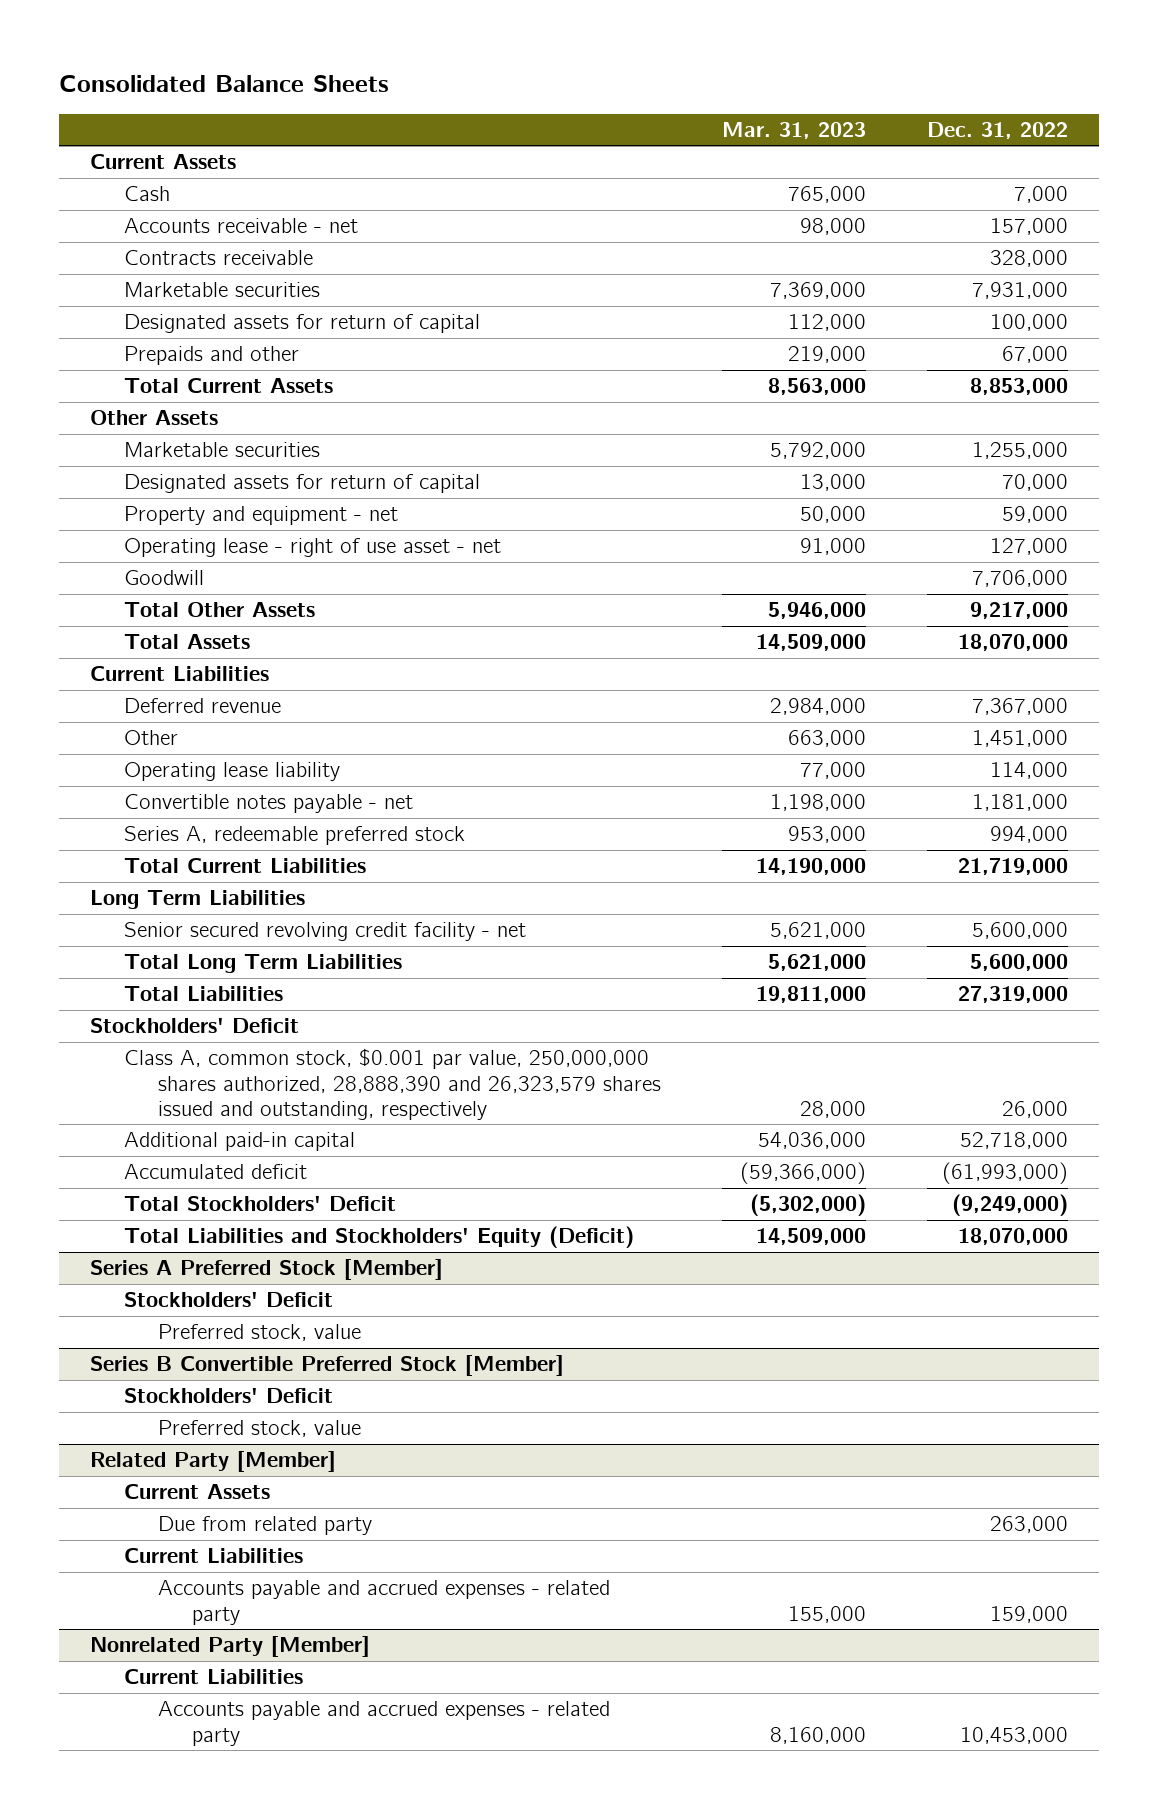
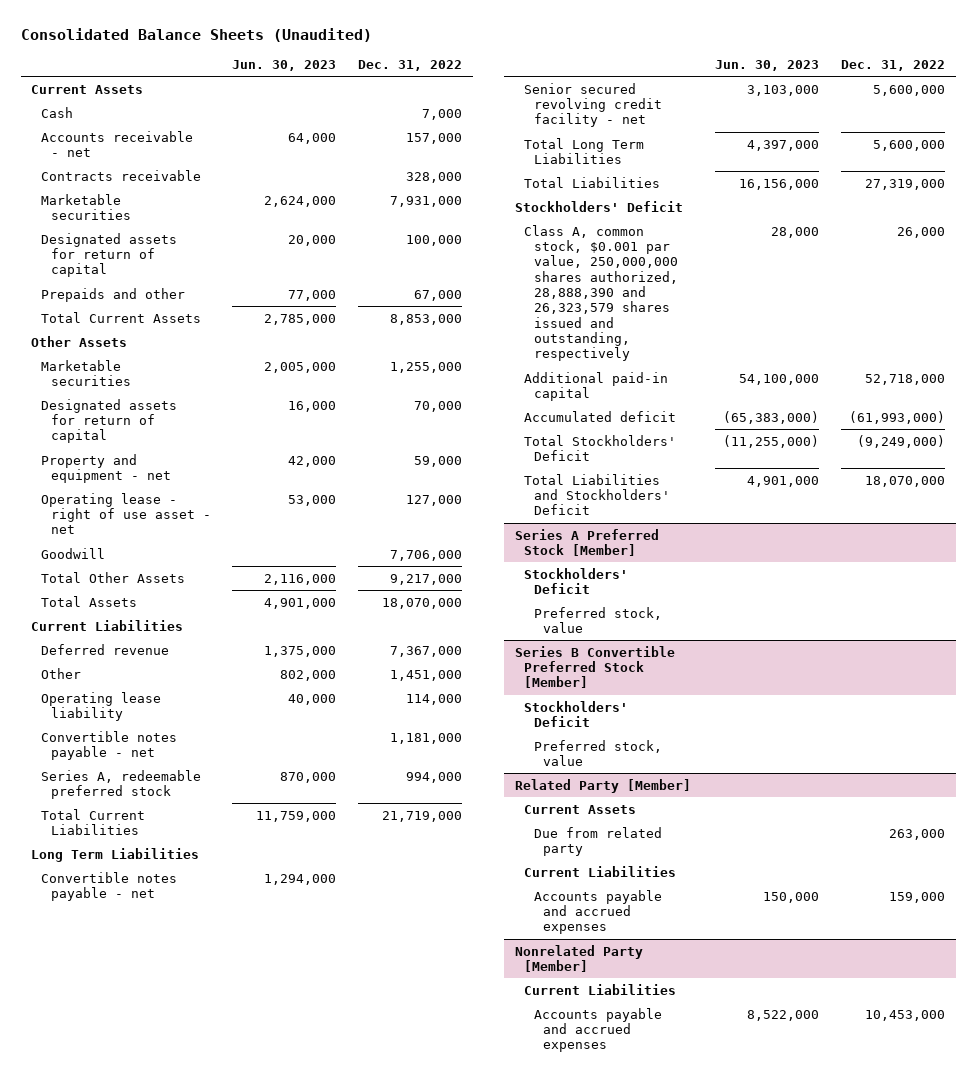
- Consolidated Balance Sheets
+ Consolidated Balance Sheets (Unaudited)
- | Mar. 31, 2023 | Dec. 31, 2022
+ | Jun. 30, 2023 | Dec. 31, 2022
+ Convertible notes payable - net | 1,294,000 |
- Total Liabilities and Stockholders' Equity (Deficit) | 14,509,000 | 18,070,000
+ Total Liabilities and Stockholders' Deficit | 4,901,000 | 18,070,000
@ Related Party [Member]
- Accounts payable and accrued expenses - related party | 155,000 | 159,000
+ Accounts payable and accrued expenses | 150,000 | 159,000
@ Nonrelated Party [Member]
- Accounts payable and accrued expenses - related party | 8,160,000 | 10,453,000
+ Accounts payable and accrued expenses | 8,522,000 | 10,453,000

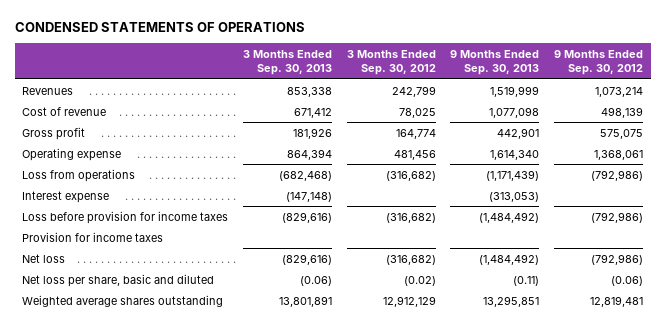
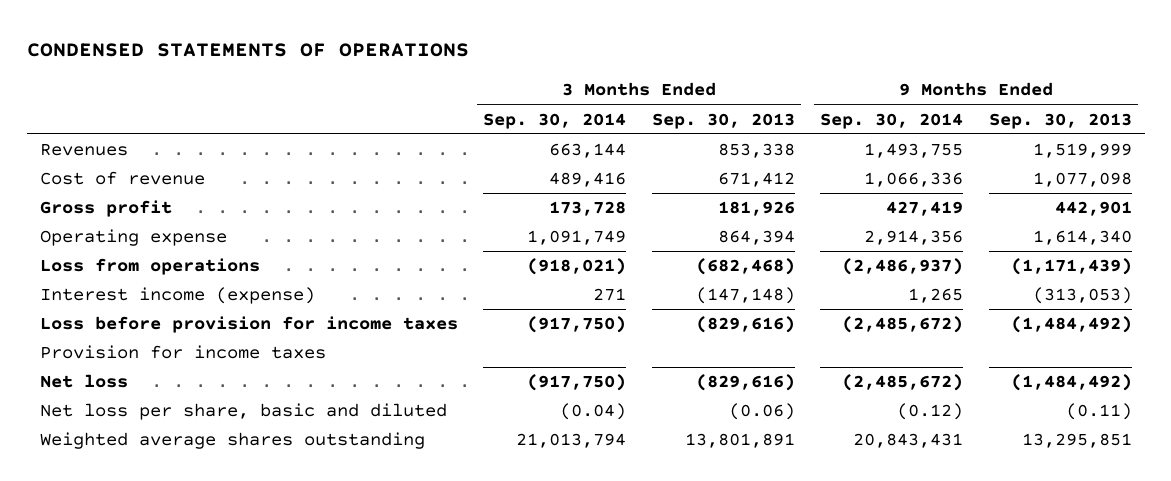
- | 3 Months Ended Sep. 30, 2013 | 3 Months Ended Sep. 30, 2012 | 9 Months Ended Sep. 30, 2013 | 9 Months Ended Sep. 30, 2012
+ | 3 Months Ended Sep. 30, 2014 | 3 Months Ended Sep. 30, 2013 | 9 Months Ended Sep. 30, 2014 | 9 Months Ended Sep. 30, 2013
- Interest expense | (147,148) | | (313,053) |
+ Interest income (expense) | 271 | (147,148) | 1,265 | (313,053)

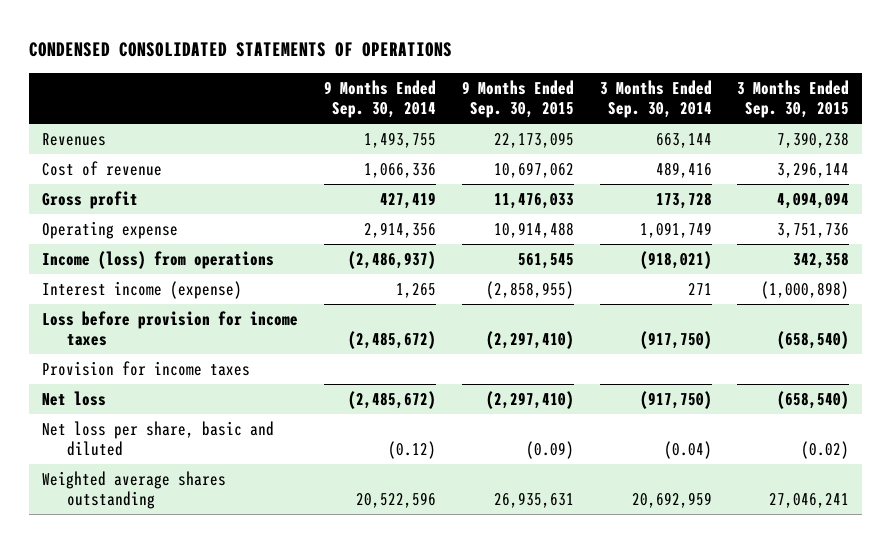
- CONDENSED STATEMENTS OF OPERATIONS
+ CONDENSED CONSOLIDATED STATEMENTS OF OPERATIONS
- | 3 Months Ended Sep. 30, 2014 | 3 Months Ended Sep. 30, 2013 | 9 Months Ended Sep. 30, 2014 | 9 Months Ended Sep. 30, 2013
+ | 9 Months Ended Sep. 30, 2014 | 9 Months Ended Sep. 30, 2015 | 3 Months Ended Sep. 30, 2014 | 3 Months Ended Sep. 30, 2015
- Loss from operations | (918,021) | (682,468) | (2,486,937) | (1,171,439)
+ Income (loss) from operations | (2,486,937) | 561,545 | (918,021) | 342,358
- Weighted average shares outstanding | 21,013,794 | 13,801,891 | 20,843,431 | 13,295,851
+ Weighted average shares outstanding | 20,522,596 | 26,935,631 | 20,692,959 | 27,046,241

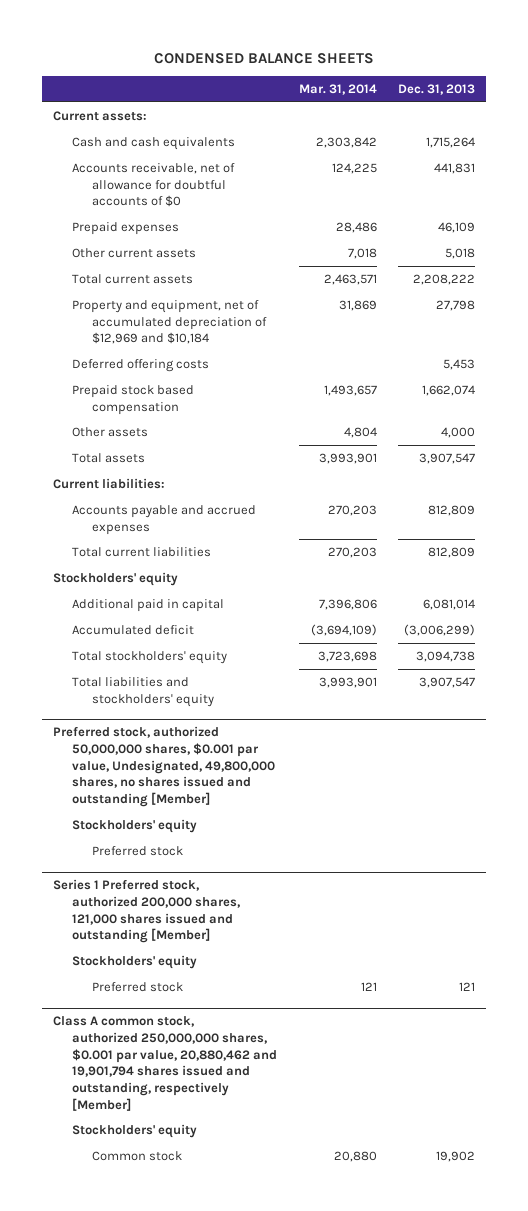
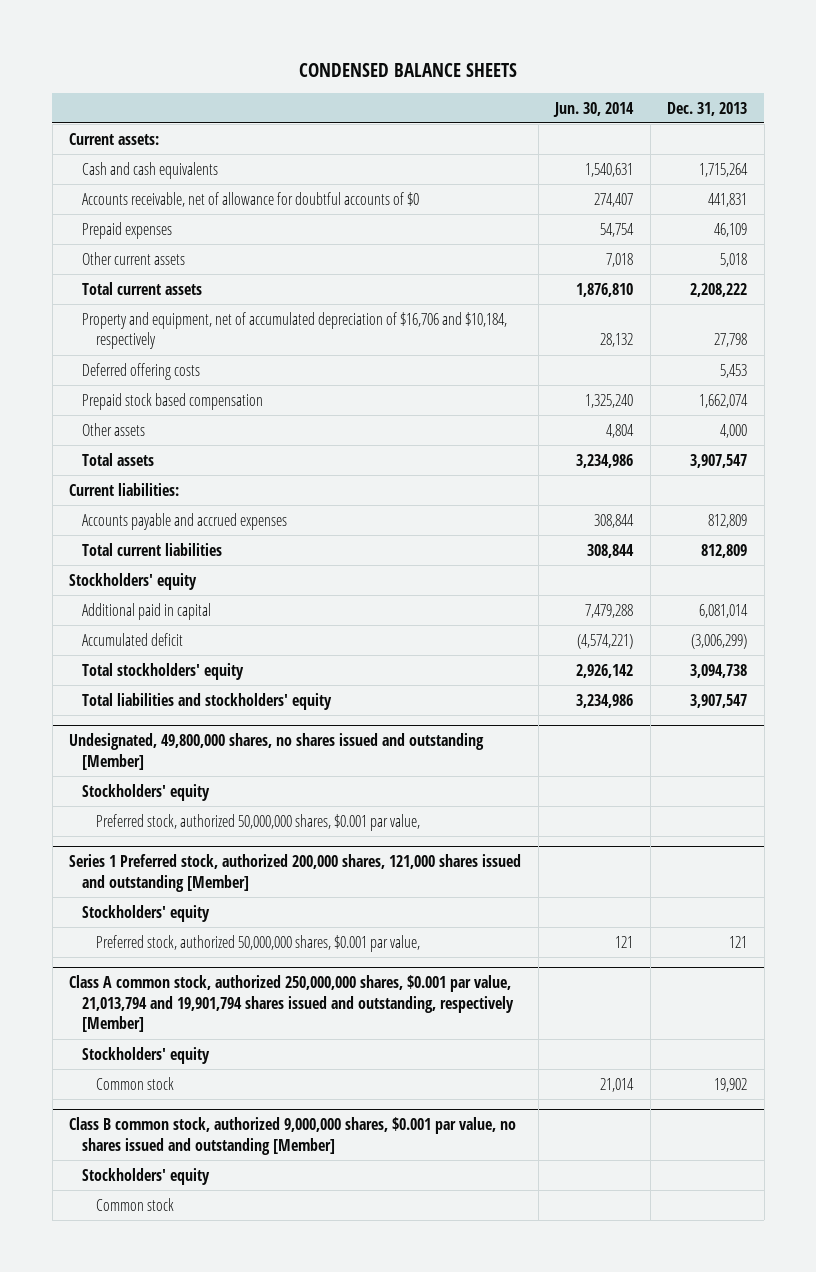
- | Mar. 31, 2014 | Dec. 31, 2013
+ | Jun. 30, 2014 | Dec. 31, 2013
- Property and equipment, net of accumulated depreciation of $12,969 and $10,184 | 31,869 | 27,798
+ Property and equipment, net of accumulated depreciation of $16,706 and $10,184, respectively | 28,132 | 27,798
- Preferred stock, authorized 50,000,000 shares, $0.001 par value, Undesignated, 49,800,000 shares, no shares issued and outstanding [Member]
+ Undesignated, 49,800,000 shares, no shares issued and outstanding [Member]
- Preferred stock
+ Preferred stock, authorized 50,000,000 shares, $0.001 par value,
@ Series 1 Preferred stock, authorized 200,000 shares, 121,000 shares issued and outstanding [Member]
- Preferred stock | 121 | 121
- Class A common stock, authorized 250,000,000 shares, $0.001 par value, 20,880,462 and 19,901,794 shares issued and outstanding, respectively [Member]
@ Series 1 Preferred stock, authorized 200,000 shares, 121,000 shares issued and outstanding [Member]
+ Preferred stock, authorized 50,000,000 shares, $0.001 par value, | 121 | 121
+ Class A common stock, authorized 250,000,000 shares, $0.001 par value, 21,013,794 and 19,901,794 shares issued and outstanding, respectively [Member]
+ Class B common stock, authorized 9,000,000 shares, $0.001 par value, no shares issued and outstanding [Member]
+ Stockholders' equity
+ Common stock

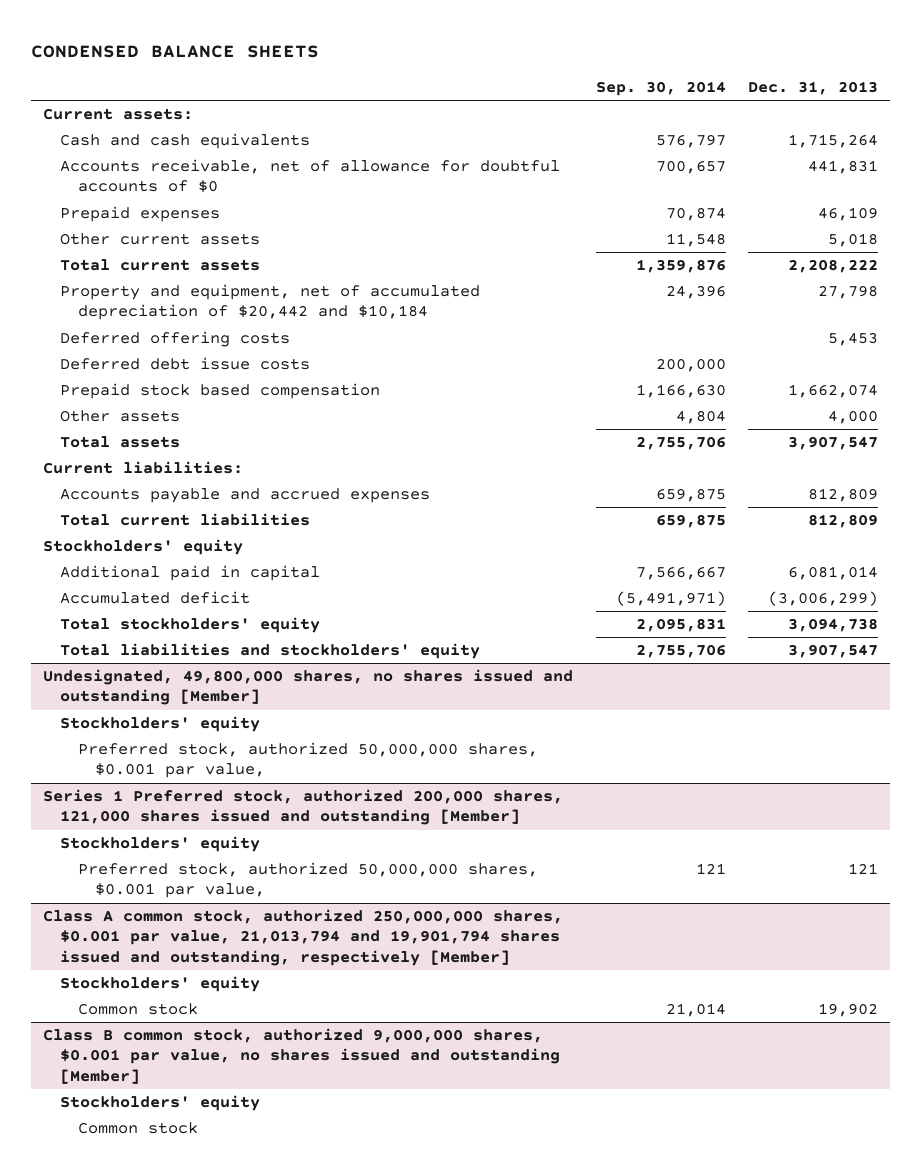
- | Jun. 30, 2014 | Dec. 31, 2013
+ | Sep. 30, 2014 | Dec. 31, 2013
- Property and equipment, net of accumulated depreciation of $16,706 and $10,184, respectively | 28,132 | 27,798
+ Property and equipment, net of accumulated depreciation of $20,442 and $10,184 | 24,396 | 27,798
+ Deferred debt issue costs | 200,000 |

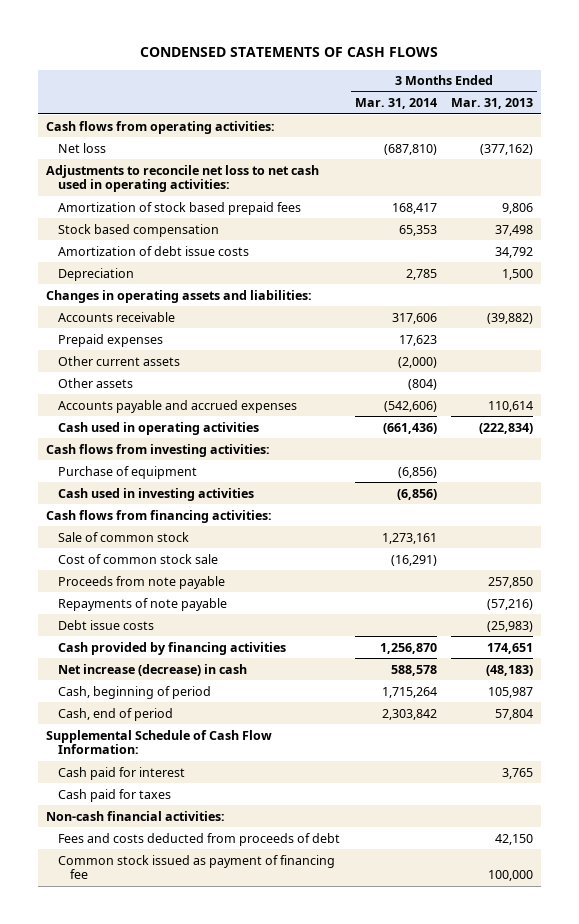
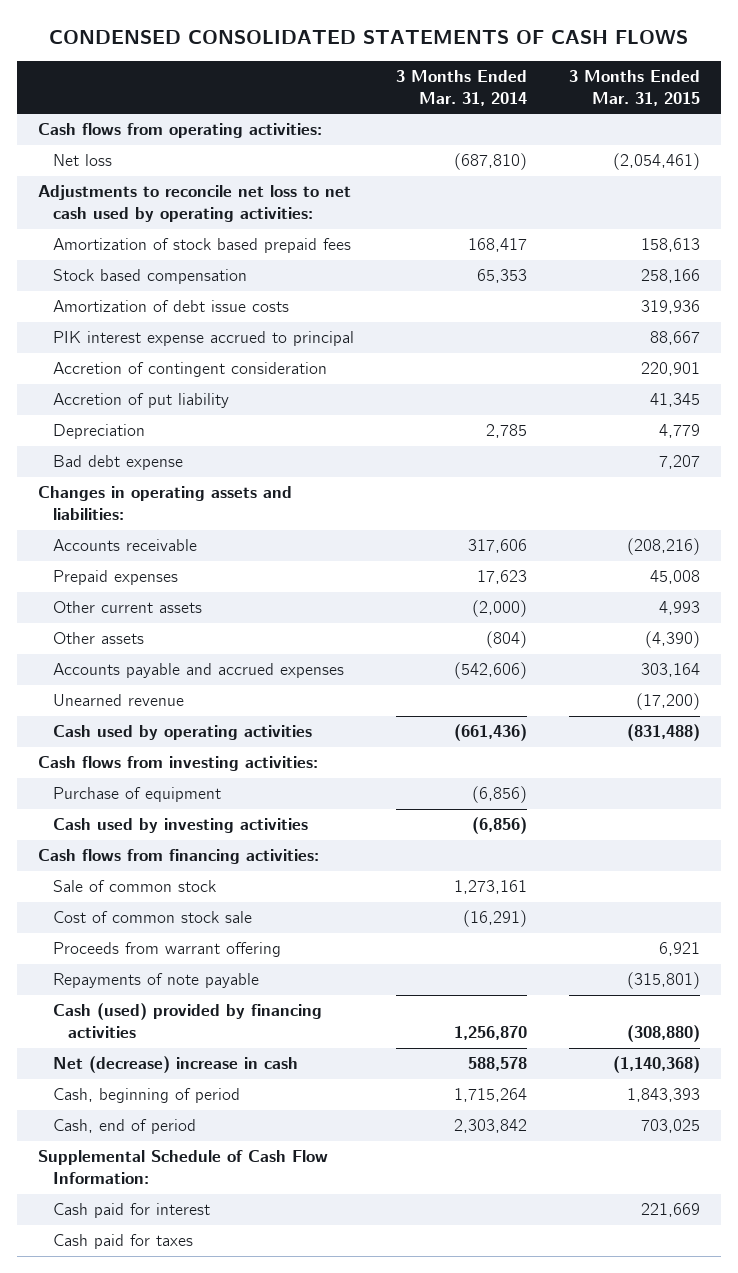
- CONDENSED STATEMENTS OF CASH FLOWS
+ CONDENSED CONSOLIDATED STATEMENTS OF CASH FLOWS
- | 3 Months Ended Mar. 31, 2014 | 3 Months Ended Mar. 31, 2013
+ | 3 Months Ended Mar. 31, 2014 | 3 Months Ended Mar. 31, 2015
- Adjustments to reconcile net loss to net cash used in operating activities:
+ Adjustments to reconcile net loss to net cash used by operating activities:
+ PIK interest expense accrued to principal | | 88,667
+ Accretion of contingent consideration | | 220,901
+ Accretion of put liability | | 41,345
+ Bad debt expense | | 7,207
- Cash used in operating activities | (661,436) | (222,834)
+ Unearned revenue | | (17,200)
+ Cash used by operating activities | (661,436) | (831,488)
- Cash used in investing activities | (6,856) |
+ Cash used by investing activities | (6,856) |
- Proceeds from note payable | | 257,850
+ Proceeds from warrant offering | | 6,921
- Debt issue costs | | (25,983)
- Cash provided by financing activities | 1,256,870 | 174,651
- Net increase (decrease) in cash | 588,578 | (48,183)
+ Cash (used) provided by financing activities | 1,256,870 | (308,880)
+ Net (decrease) increase in cash | 588,578 | (1,140,368)
- Non-cash financial activities:
- Fees and costs deducted from proceeds of debt | | 42,150
- Common stock issued as payment of financing fee | | 100,000

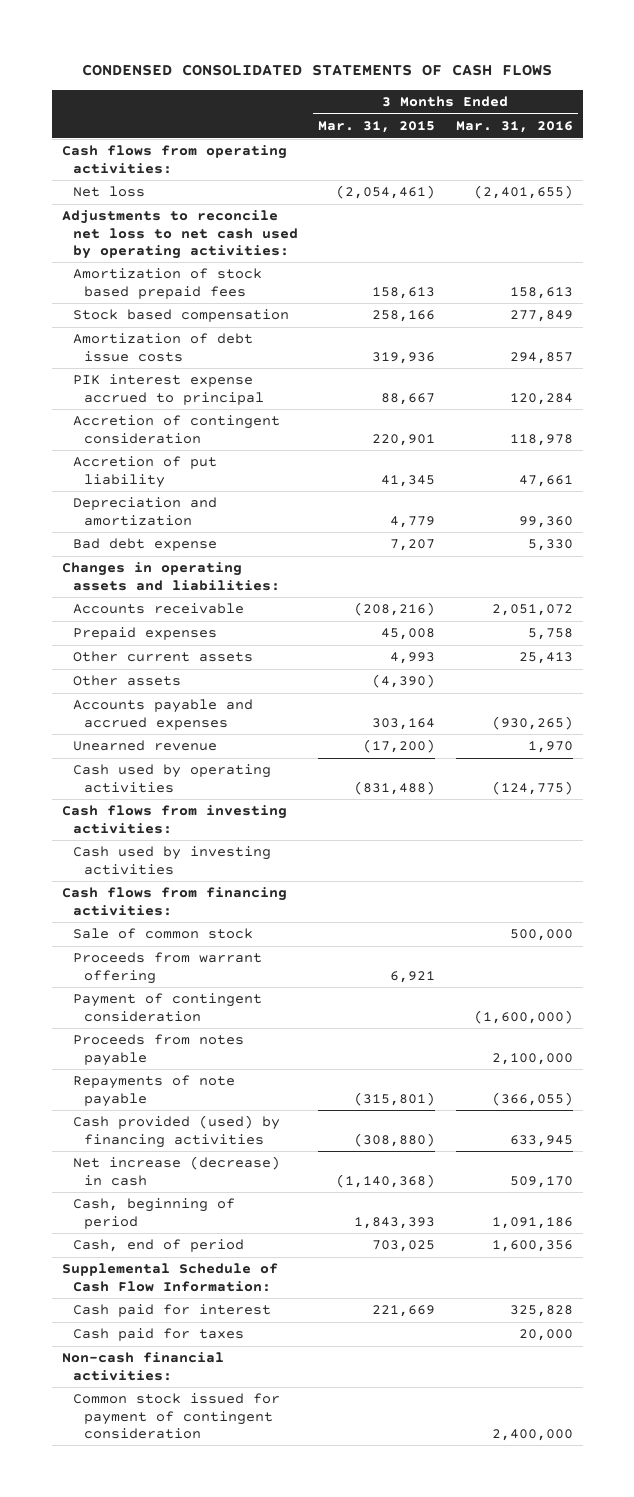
- | 3 Months Ended Mar. 31, 2014 | 3 Months Ended Mar. 31, 2015
+ | 3 Months Ended Mar. 31, 2015 | 3 Months Ended Mar. 31, 2016
- Depreciation | 2,785 | 4,779
+ Depreciation and amortization | 4,779 | 99,360
- Purchase of equipment | (6,856) |
- Cost of common stock sale | (16,291) |
+ Payment of contingent consideration | | (1,600,000)
+ Proceeds from notes payable | | 2,100,000
- Cash (used) provided by financing activities | 1,256,870 | (308,880)
- Net (decrease) increase in cash | 588,578 | (1,140,368)
+ Cash provided (used) by financing activities | (308,880) | 633,945
+ Net increase (decrease) in cash | (1,140,368) | 509,170
+ Non-cash financial activities:
+ Common stock issued for payment of contingent consideration | | 2,400,000

